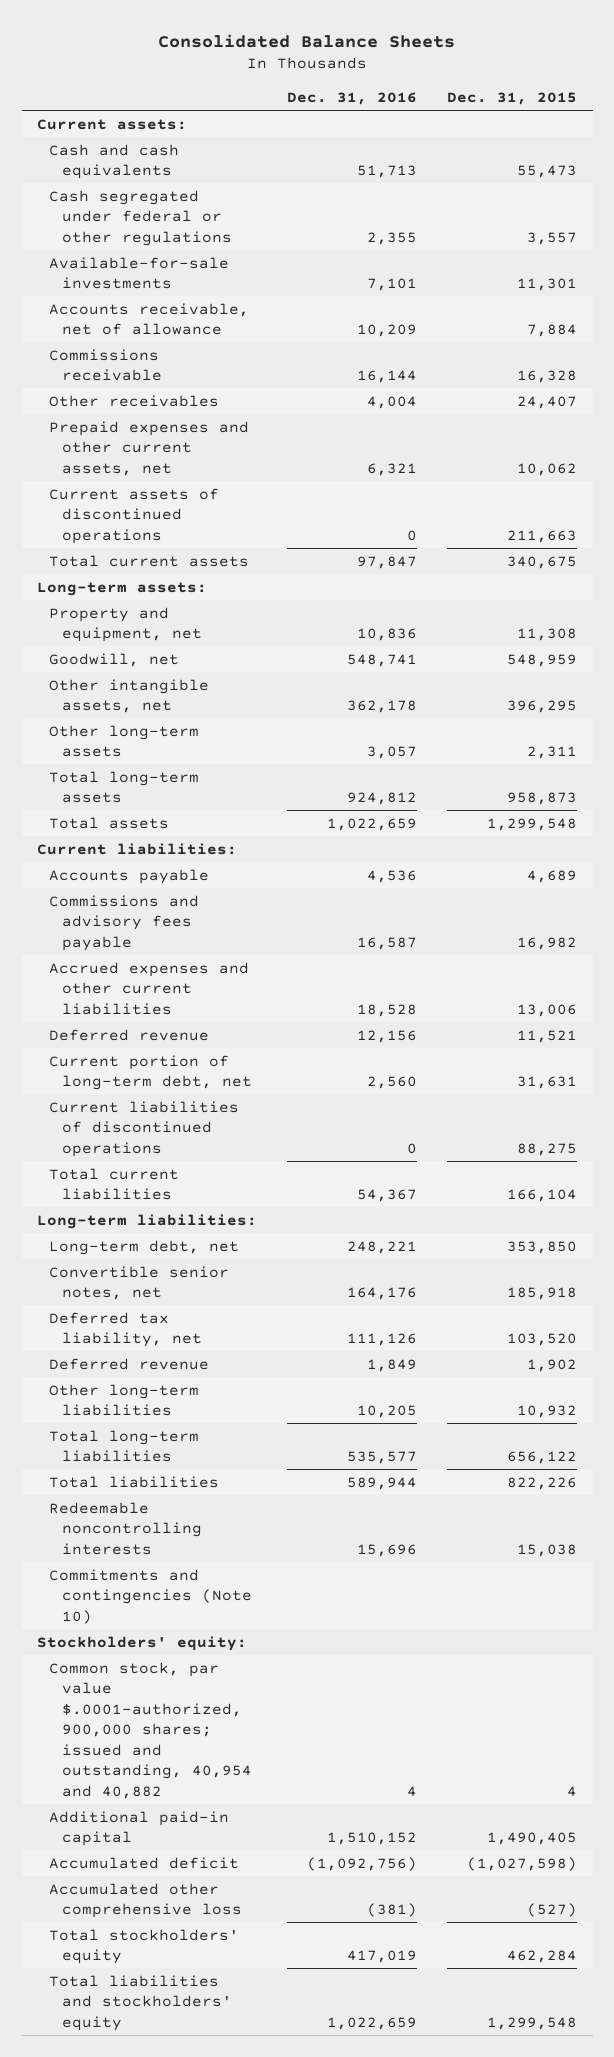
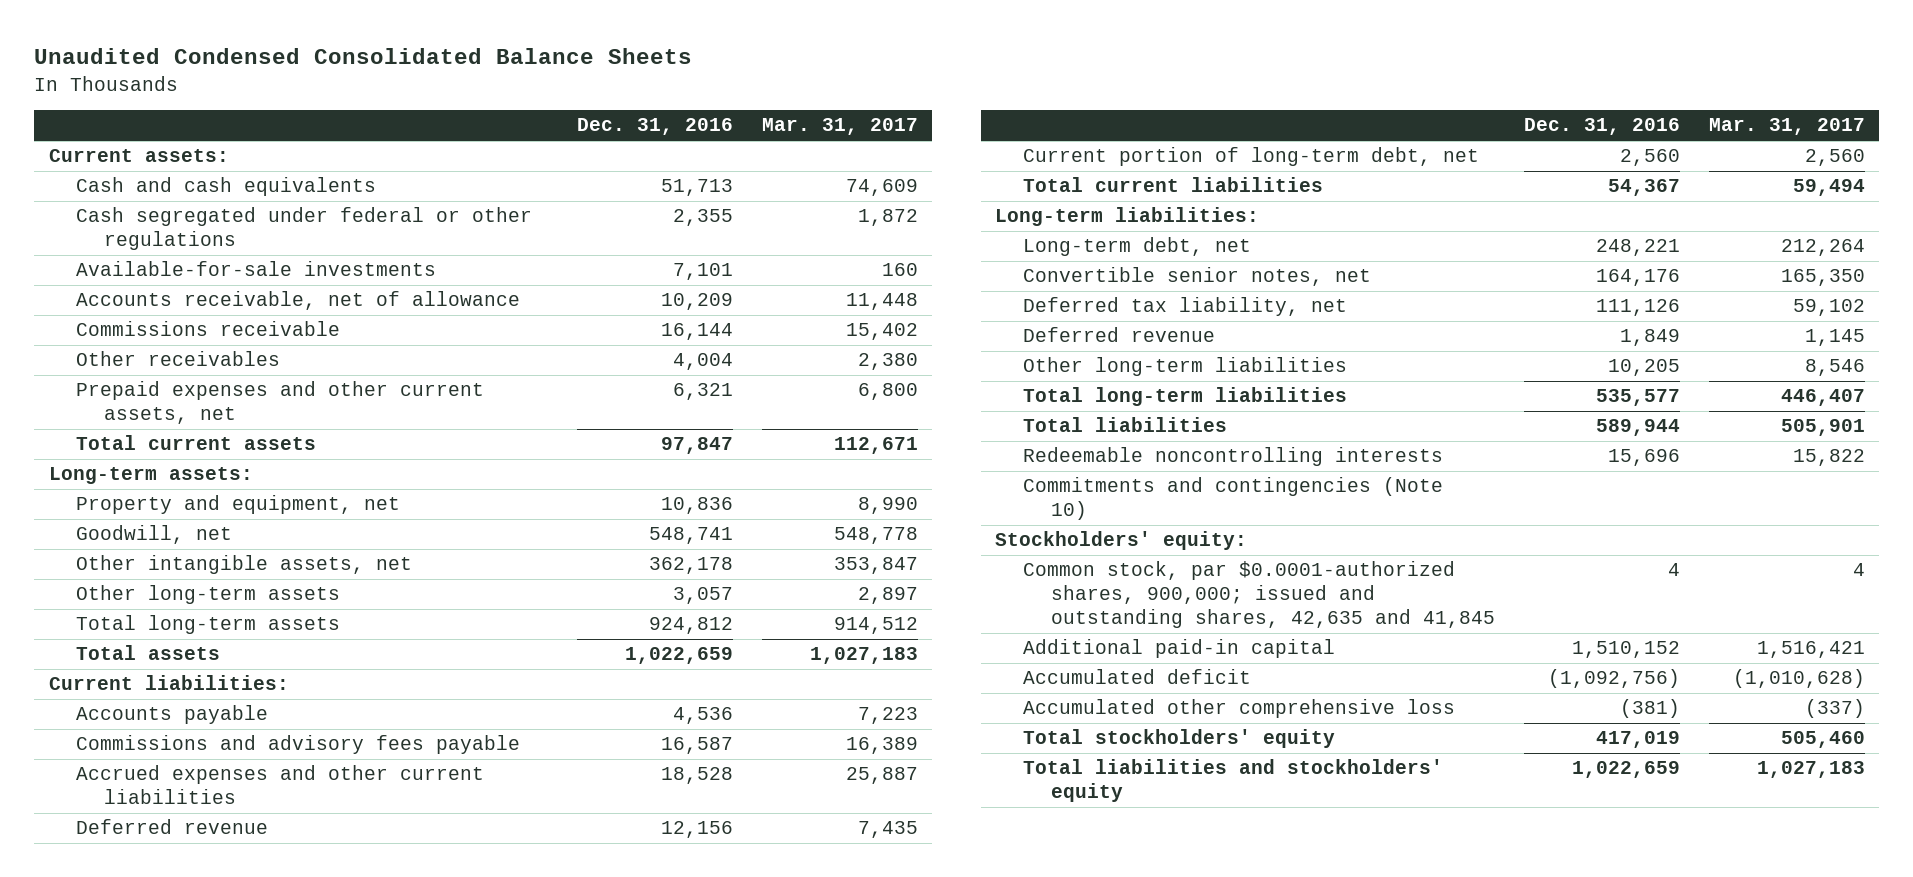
- Consolidated Balance Sheets
+ Unaudited Condensed Consolidated Balance Sheets
- | Dec. 31, 2016 | Dec. 31, 2015
+ | Dec. 31, 2016 | Mar. 31, 2017
- Current assets of discontinued operations | 0 | 211,663
- Current liabilities of discontinued operations | 0 | 88,275
- Common stock, par value $.0001-authorized, 900,000 shares; issued and outstanding, 40,954 and 40,882 | 4 | 4
+ Common stock, par $0.0001-authorized shares, 900,000; issued and outstanding shares, 42,635 and 41,845 | 4 | 4

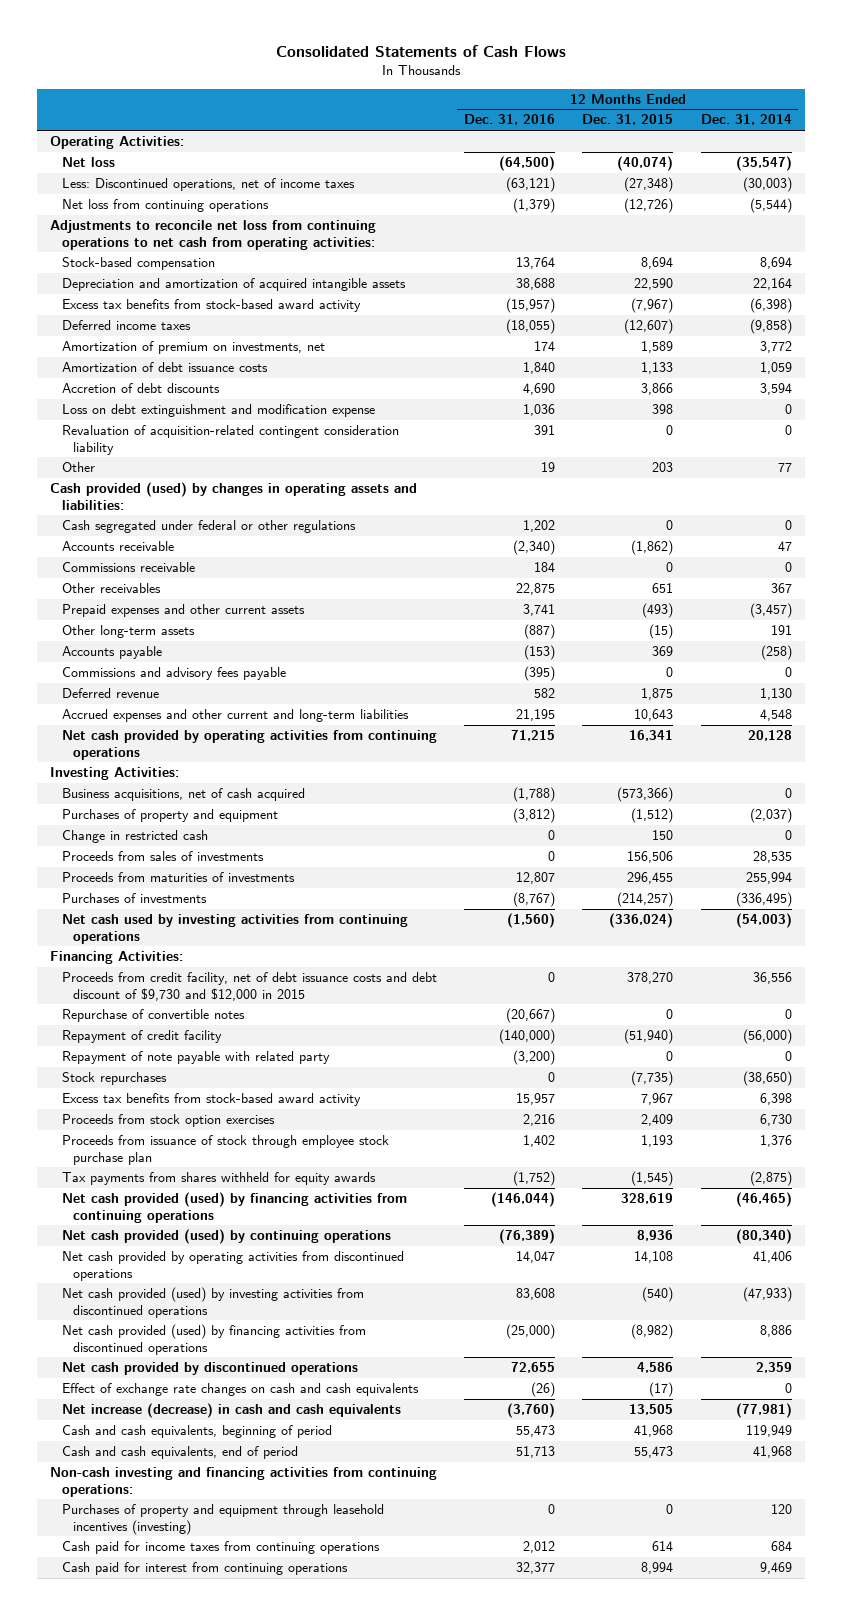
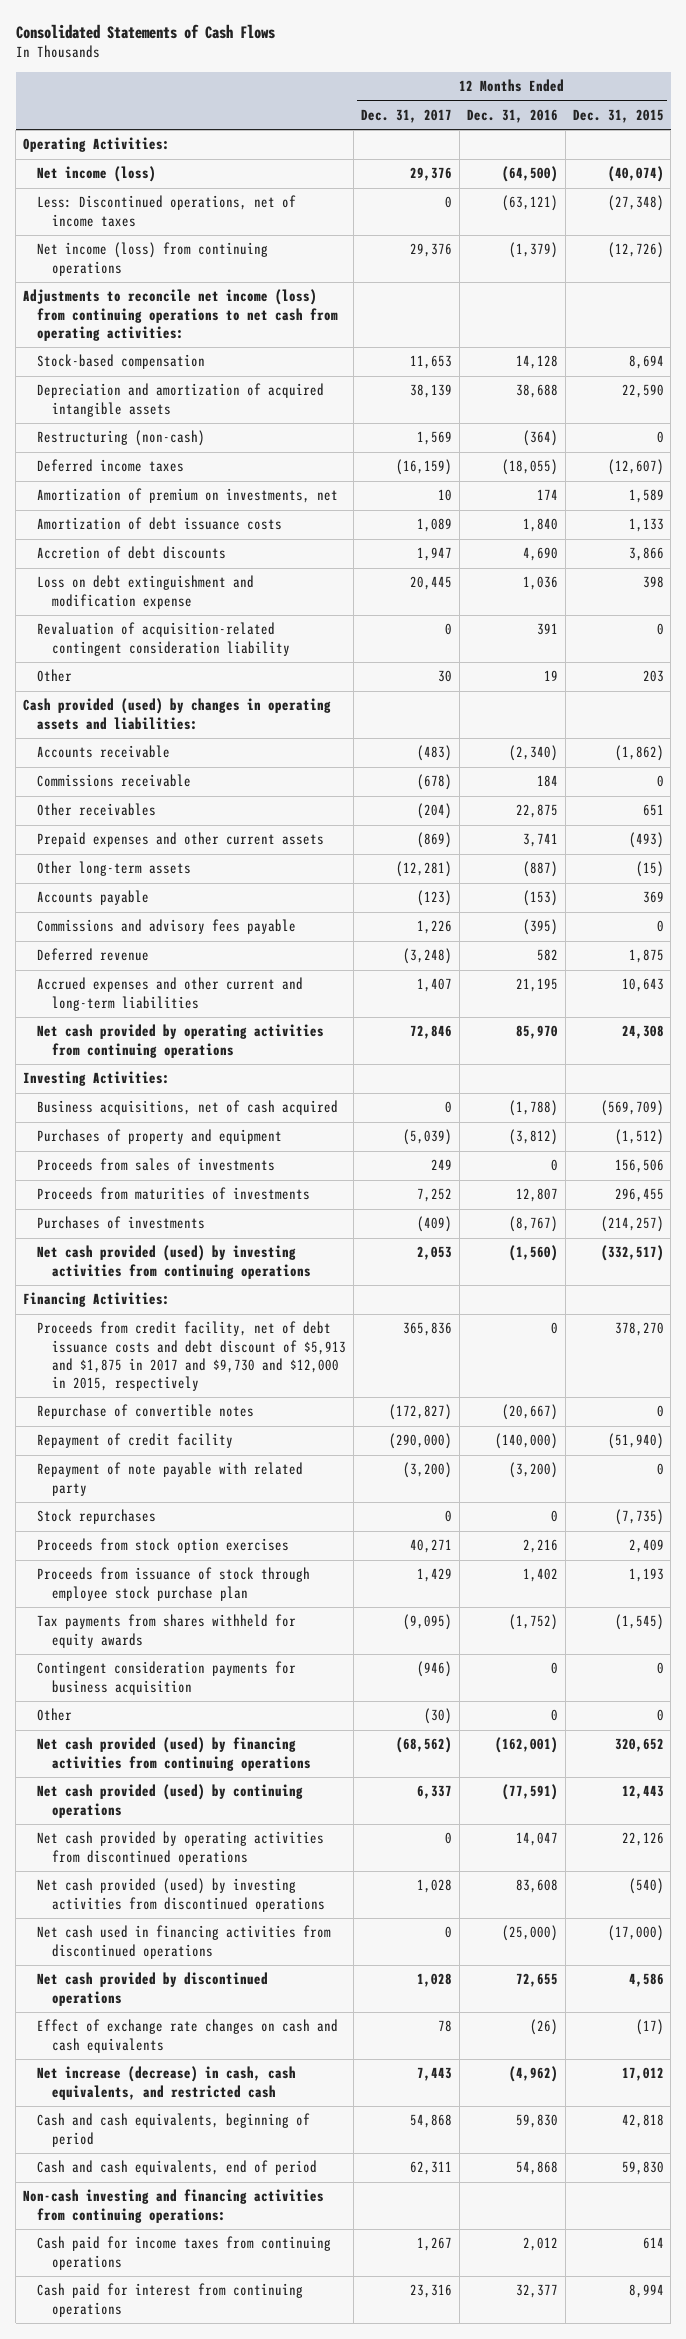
- | 12 Months Ended Dec. 31, 2016 | 12 Months Ended Dec. 31, 2015 | 12 Months Ended Dec. 31, 2014
+ | 12 Months Ended Dec. 31, 2017 | 12 Months Ended Dec. 31, 2016 | 12 Months Ended Dec. 31, 2015
- Net loss | (64,500) | (40,074) | (35,547)
+ Net income (loss) | 29,376 | (64,500) | (40,074)
- Net loss from continuing operations | (1,379) | (12,726) | (5,544)
- Adjustments to reconcile net loss from continuing operations to net cash from operating activities:
- Stock-based compensation | 13,764 | 8,694 | 8,694
+ Net income (loss) from continuing operations | 29,376 | (1,379) | (12,726)
+ Adjustments to reconcile net income (loss) from continuing operations to net cash from operating activities:
+ Stock-based compensation | 11,653 | 14,128 | 8,694
- Excess tax benefits from stock-based award activity | (15,957) | (7,967) | (6,398)
+ Restructuring (non-cash) | 1,569 | (364) | 0
- Cash segregated under federal or other regulations | 1,202 | 0 | 0
- Net cash provided by operating activities from continuing operations | 71,215 | 16,341 | 20,128
+ Net cash provided by operating activities from continuing operations | 72,846 | 85,970 | 24,308
- Business acquisitions, net of cash acquired | (1,788) | (573,366) | 0
+ Business acquisitions, net of cash acquired | 0 | (1,788) | (569,709)
- Change in restricted cash | 0 | 150 | 0
- Net cash used by investing activities from continuing operations | (1,560) | (336,024) | (54,003)
+ Net cash provided (used) by investing activities from continuing operations | 2,053 | (1,560) | (332,517)
- Proceeds from credit facility, net of debt issuance costs and debt discount of $9,730 and $12,000 in 2015 | 0 | 378,270 | 36,556
+ Proceeds from credit facility, net of debt issuance costs and debt discount of $5,913 and $1,875 in 2017 and $9,730 and $12,000 in 2015, respectively | 365,836 | 0 | 378,270
- Excess tax benefits from stock-based award activity | 15,957 | 7,967 | 6,398
- Net cash provided (used) by financing activities from continuing operations | (146,044) | 328,619 | (46,465)
- Net cash provided (used) by continuing operations | (76,389) | 8,936 | (80,340)
- Net cash provided by operating activities from discontinued operations | 14,047 | 14,108 | 41,406
+ Contingent consideration payments for business acquisition | (946) | 0 | 0
+ Other | (30) | 0 | 0
+ Net cash provided (used) by financing activities from continuing operations | (68,562) | (162,001) | 320,652
+ Net cash provided (used) by continuing operations | 6,337 | (77,591) | 12,443
+ Net cash provided by operating activities from discontinued operations | 0 | 14,047 | 22,126
- Net cash provided (used) by financing activities from discontinued operations | (25,000) | (8,982) | 8,886
+ Net cash used in financing activities from discontinued operations | 0 | (25,000) | (17,000)
- Net increase (decrease) in cash and cash equivalents | (3,760) | 13,505 | (77,981)
- Cash and cash equivalents, beginning of period | 55,473 | 41,968 | 119,949
- Cash and cash equivalents, end of period | 51,713 | 55,473 | 41,968
+ Net increase (decrease) in cash, cash equivalents, and restricted cash | 7,443 | (4,962) | 17,012
+ Cash and cash equivalents, beginning of period | 54,868 | 59,830 | 42,818
+ Cash and cash equivalents, end of period | 62,311 | 54,868 | 59,830
- Purchases of property and equipment through leasehold incentives (investing) | 0 | 0 | 120

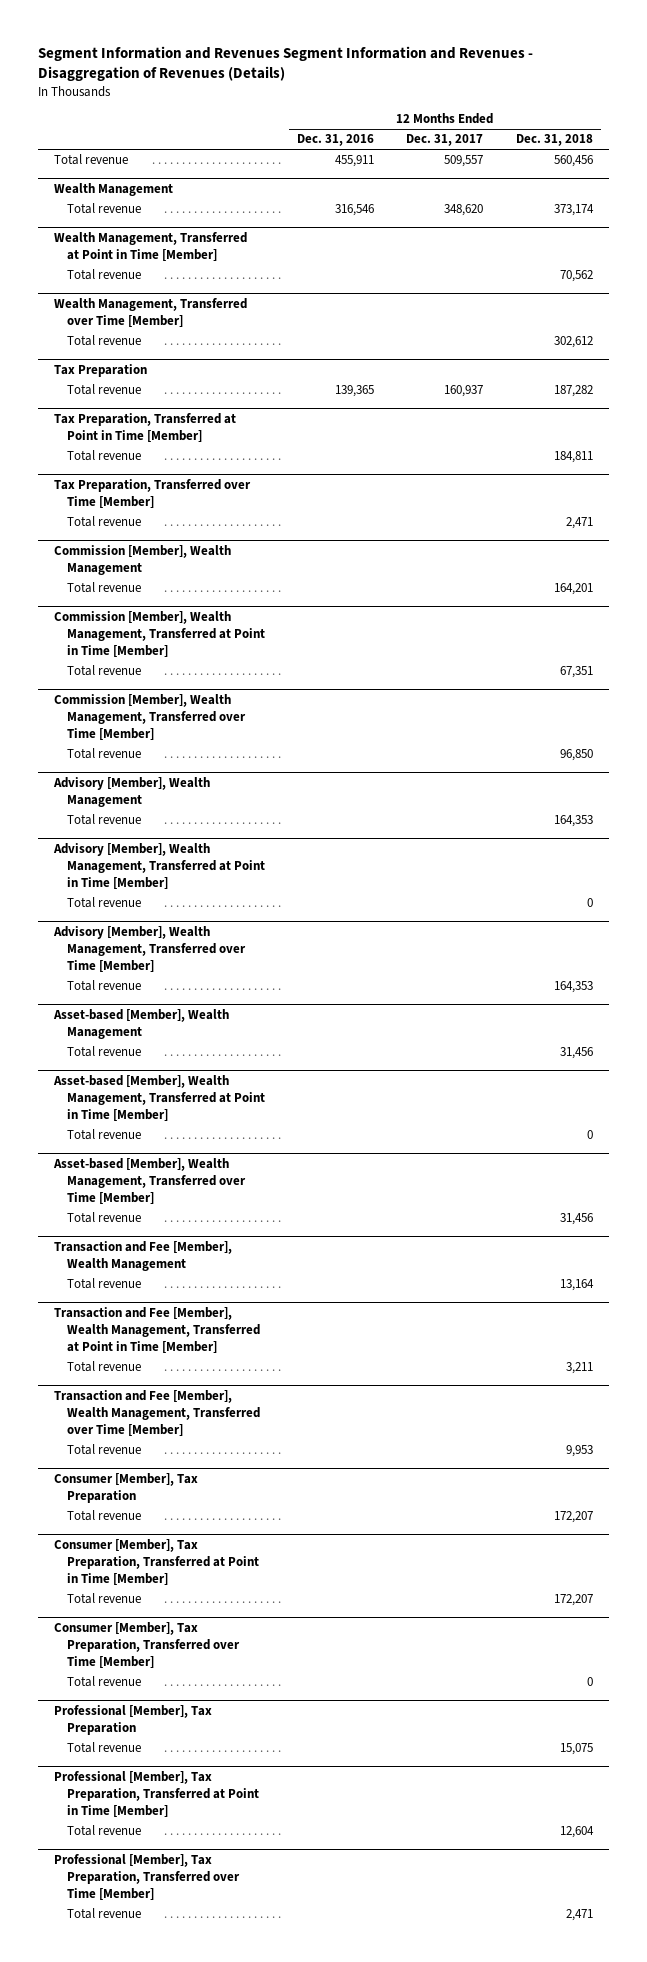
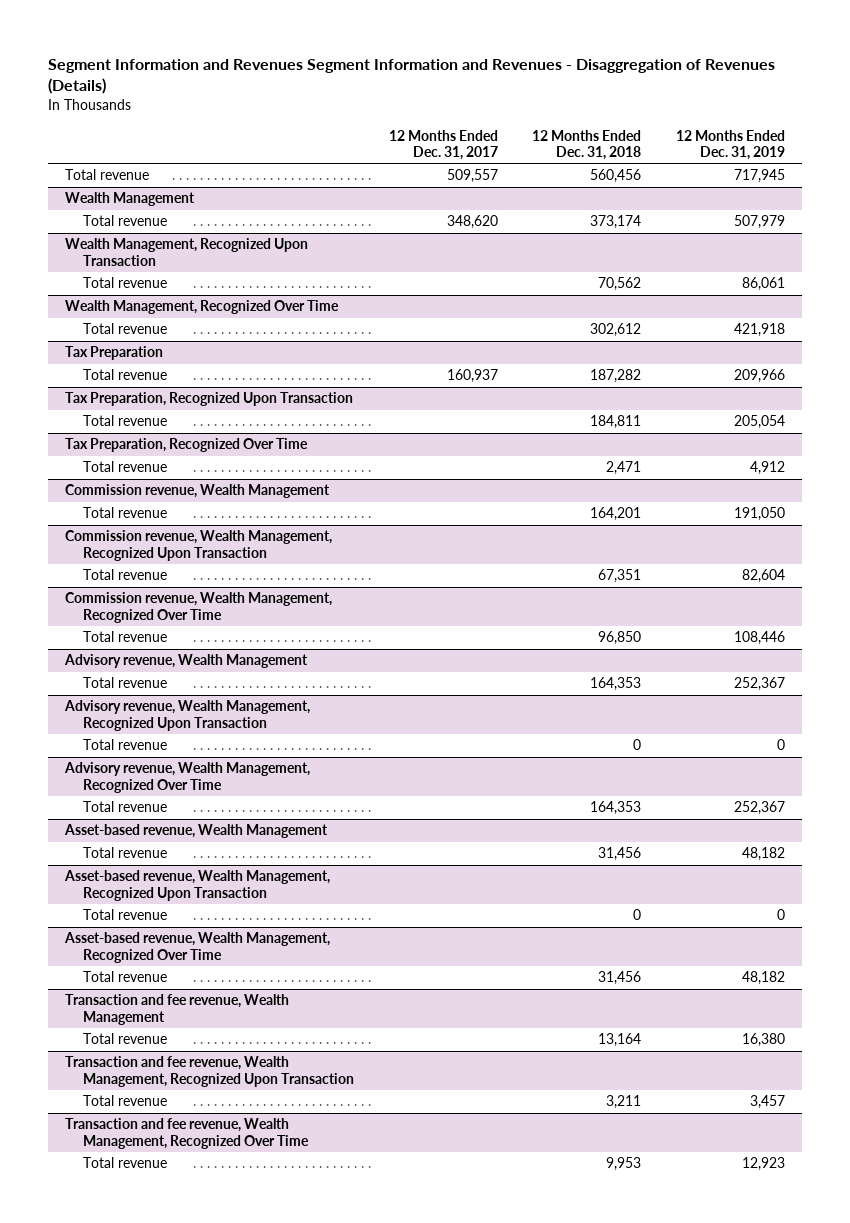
- | 12 Months Ended Dec. 31, 2016 | 12 Months Ended Dec. 31, 2017 | 12 Months Ended Dec. 31, 2018
+ | 12 Months Ended Dec. 31, 2017 | 12 Months Ended Dec. 31, 2018 | 12 Months Ended Dec. 31, 2019
- Wealth Management, Transferred at Point in Time [Member]
+ Wealth Management, Recognized Upon Transaction
- Wealth Management, Transferred over Time [Member]
+ Wealth Management, Recognized Over Time
- Tax Preparation, Transferred at Point in Time [Member]
+ Tax Preparation, Recognized Upon Transaction
- Tax Preparation, Transferred over Time [Member]
+ Tax Preparation, Recognized Over Time
- Commission [Member], Wealth Management
+ Commission revenue, Wealth Management
- Commission [Member], Wealth Management, Transferred at Point in Time [Member]
+ Commission revenue, Wealth Management, Recognized Upon Transaction
- Commission [Member], Wealth Management, Transferred over Time [Member]
+ Commission revenue, Wealth Management, Recognized Over Time
- Advisory [Member], Wealth Management
+ Advisory revenue, Wealth Management
- Advisory [Member], Wealth Management, Transferred at Point in Time [Member]
+ Advisory revenue, Wealth Management, Recognized Upon Transaction
- Advisory [Member], Wealth Management, Transferred over Time [Member]
+ Advisory revenue, Wealth Management, Recognized Over Time
- Asset-based [Member], Wealth Management
+ Asset-based revenue, Wealth Management
- Asset-based [Member], Wealth Management, Transferred at Point in Time [Member]
+ Asset-based revenue, Wealth Management, Recognized Upon Transaction
- Asset-based [Member], Wealth Management, Transferred over Time [Member]
+ Asset-based revenue, Wealth Management, Recognized Over Time
- Transaction and Fee [Member], Wealth Management
+ Transaction and fee revenue, Wealth Management
- Transaction and Fee [Member], Wealth Management, Transferred at Point in Time [Member]
+ Transaction and fee revenue, Wealth Management, Recognized Upon Transaction
- Transaction and Fee [Member], Wealth Management, Transferred over Time [Member]
+ Transaction and fee revenue, Wealth Management, Recognized Over Time
- Consumer [Member], Tax Preparation
- Total revenue | | | 172,207
- Consumer [Member], Tax Preparation, Transferred at Point in Time [Member]
- Total revenue | | | 172,207
- Consumer [Member], Tax Preparation, Transferred over Time [Member]
- Total revenue | | | 0
- Professional [Member], Tax Preparation
- Total revenue | | | 15,075
- Professional [Member], Tax Preparation, Transferred at Point in Time [Member]
- Total revenue | | | 12,604
- Professional [Member], Tax Preparation, Transferred over Time [Member]
- Total revenue | | | 2,471

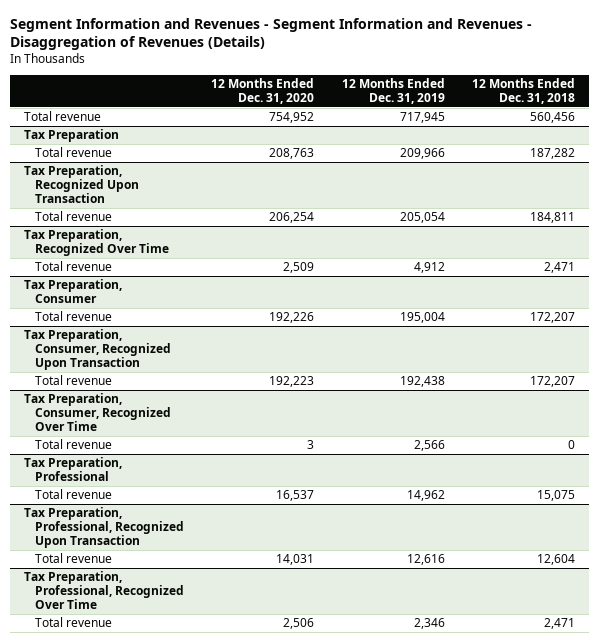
- Segment Information and Revenues Segment Information and Revenues - Disaggregation of Revenues (Details)
+ Segment Information and Revenues - Segment Information and Revenues - Disaggregation of Revenues (Details)
- | 12 Months Ended Dec. 31, 2017 | 12 Months Ended Dec. 31, 2018 | 12 Months Ended Dec. 31, 2019
+ | 12 Months Ended Dec. 31, 2020 | 12 Months Ended Dec. 31, 2019 | 12 Months Ended Dec. 31, 2018
- Wealth Management
- Total revenue | 348,620 | 373,174 | 507,979
- Wealth Management, Recognized Upon Transaction
- Total revenue | | 70,562 | 86,061
- Wealth Management, Recognized Over Time
- Total revenue | | 302,612 | 421,918
- Commission revenue, Wealth Management
- Total revenue | | 164,201 | 191,050
- Commission revenue, Wealth Management, Recognized Upon Transaction
- Total revenue | | 67,351 | 82,604
- Commission revenue, Wealth Management, Recognized Over Time
- Total revenue | | 96,850 | 108,446
- Advisory revenue, Wealth Management
- Total revenue | | 164,353 | 252,367
- Advisory revenue, Wealth Management, Recognized Upon Transaction
- Total revenue | | 0 | 0
- Advisory revenue, Wealth Management, Recognized Over Time
- Total revenue | | 164,353 | 252,367
- Asset-based revenue, Wealth Management
- Total revenue | | 31,456 | 48,182
- Asset-based revenue, Wealth Management, Recognized Upon Transaction
- Total revenue | | 0 | 0
- Asset-based revenue, Wealth Management, Recognized Over Time
- Total revenue | | 31,456 | 48,182
- Transaction and fee revenue, Wealth Management
- Total revenue | | 13,164 | 16,380
- Transaction and fee revenue, Wealth Management, Recognized Upon Transaction
- Total revenue | | 3,211 | 3,457
- Transaction and fee revenue, Wealth Management, Recognized Over Time
- Total revenue | | 9,953 | 12,923
+ Tax Preparation, Consumer
+ Total revenue | 192,226 | 195,004 | 172,207
+ Tax Preparation, Consumer, Recognized Upon Transaction
+ Total revenue | 192,223 | 192,438 | 172,207
+ Tax Preparation, Consumer, Recognized Over Time
+ Total revenue | 3 | 2,566 | 0
+ Tax Preparation, Professional
+ Total revenue | 16,537 | 14,962 | 15,075
+ Tax Preparation, Professional, Recognized Upon Transaction
+ Total revenue | 14,031 | 12,616 | 12,604
+ Tax Preparation, Professional, Recognized Over Time
+ Total revenue | 2,506 | 2,346 | 2,471

